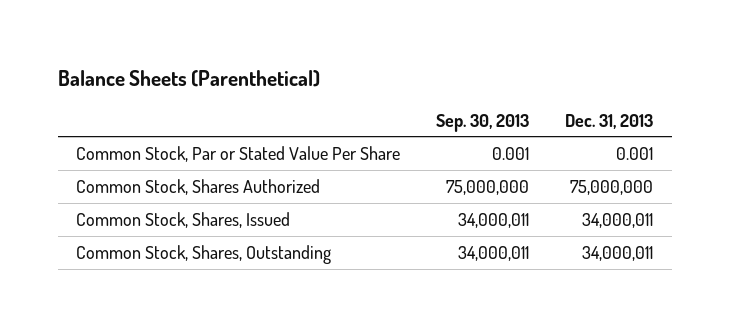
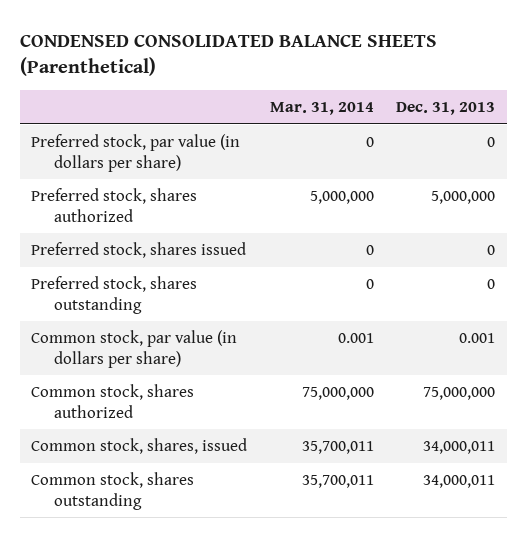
- Balance Sheets (Parenthetical)
+ CONDENSED CONSOLIDATED BALANCE SHEETS (Parenthetical)
- | Sep. 30, 2013 | Dec. 31, 2013
+ | Mar. 31, 2014 | Dec. 31, 2013
- Common Stock, Par or Stated Value Per Share | 0.001 | 0.001
- Common Stock, Shares Authorized | 75,000,000 | 75,000,000
- Common Stock, Shares, Issued | 34,000,011 | 34,000,011
- Common Stock, Shares, Outstanding | 34,000,011 | 34,000,011
+ Preferred stock, par value (in dollars per share) | 0 | 0
+ Preferred stock, shares authorized | 5,000,000 | 5,000,000
+ Preferred stock, shares issued | 0 | 0
+ Preferred stock, shares outstanding | 0 | 0
+ Common stock, par value (in dollars per share) | 0.001 | 0.001
+ Common stock, shares authorized | 75,000,000 | 75,000,000
+ Common stock, shares, issued | 35,700,011 | 34,000,011
+ Common stock, shares outstanding | 35,700,011 | 34,000,011

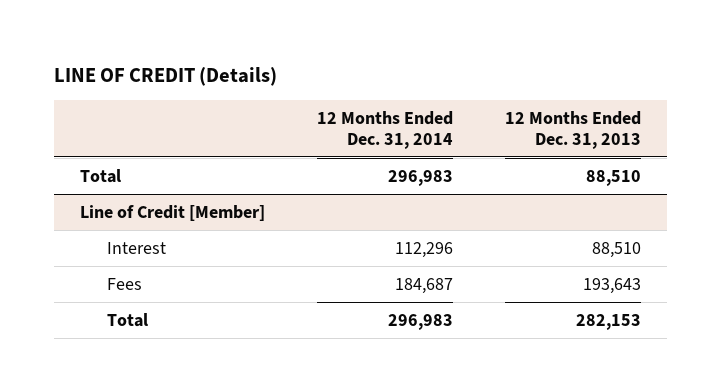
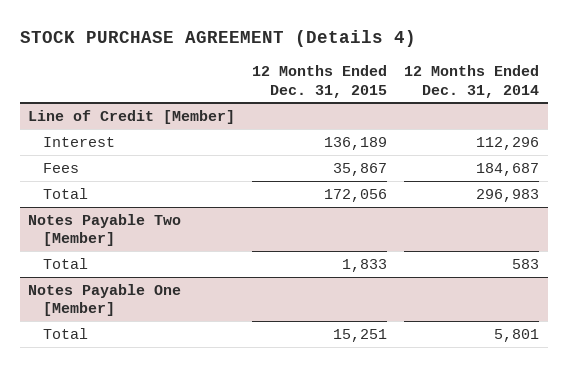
- LINE OF CREDIT (Details)
+ STOCK PURCHASE AGREEMENT (Details 4)
- | 12 Months Ended Dec. 31, 2014 | 12 Months Ended Dec. 31, 2013
+ | 12 Months Ended Dec. 31, 2015 | 12 Months Ended Dec. 31, 2014
- Total | 296,983 | 88,510
+ Notes Payable Two [Member]
+ Total | 1,833 | 583
+ Notes Payable One [Member]
+ Total | 15,251 | 5,801

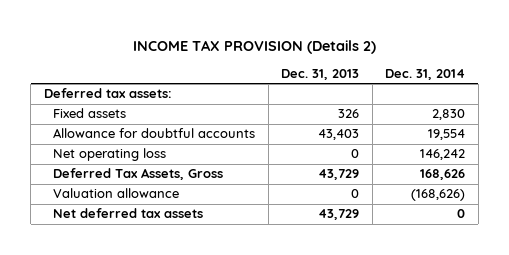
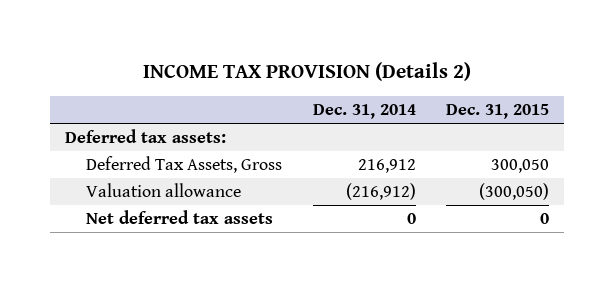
- | Dec. 31, 2013 | Dec. 31, 2014
+ | Dec. 31, 2014 | Dec. 31, 2015
- Fixed assets | 326 | 2,830
- Allowance for doubtful accounts | 43,403 | 19,554
- Net operating loss | 0 | 146,242
- Deferred Tax Assets, Gross | 43,729 | 168,626
- Valuation allowance | 0 | (168,626)
+ Deferred Tax Assets, Gross | 216,912 | 300,050
+ Valuation allowance | (216,912) | (300,050)

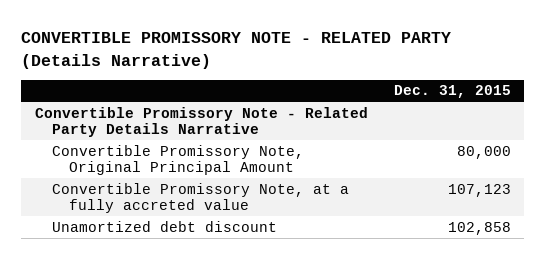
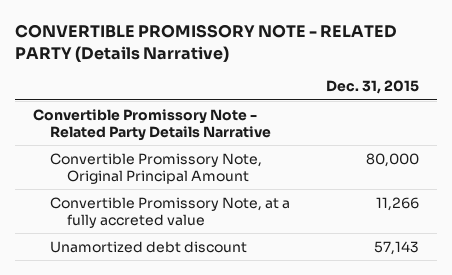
- Convertible Promissory Note, at a fully accreted value | 107,123
- Unamortized debt discount | 102,858
+ Convertible Promissory Note, at a fully accreted value | 11,266
+ Unamortized debt discount | 57,143

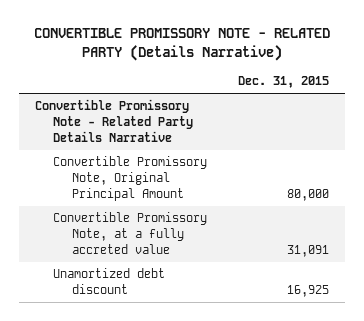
- Convertible Promissory Note, at a fully accreted value | 11,266
- Unamortized debt discount | 57,143
+ Convertible Promissory Note, at a fully accreted value | 31,091
+ Unamortized debt discount | 16,925

